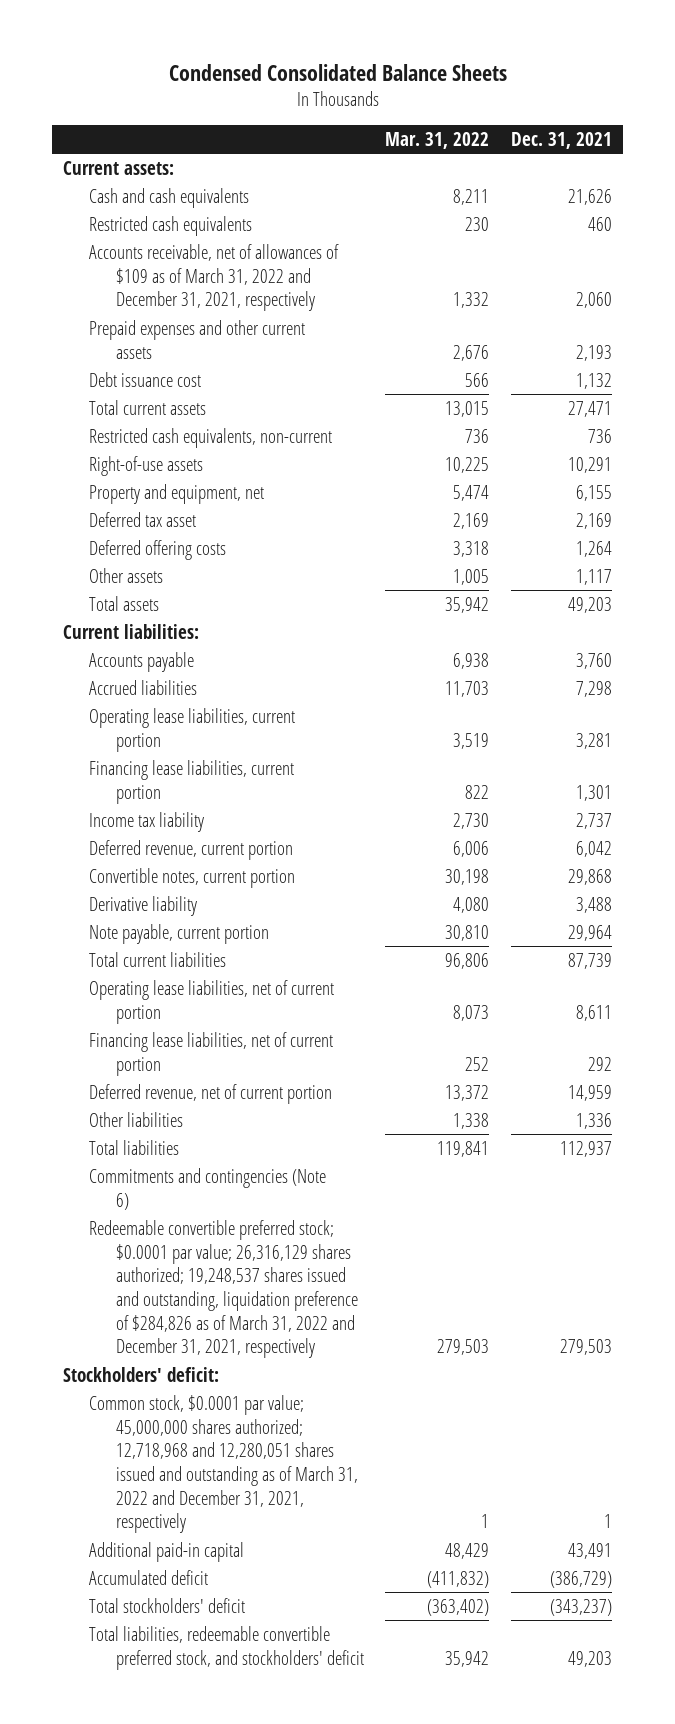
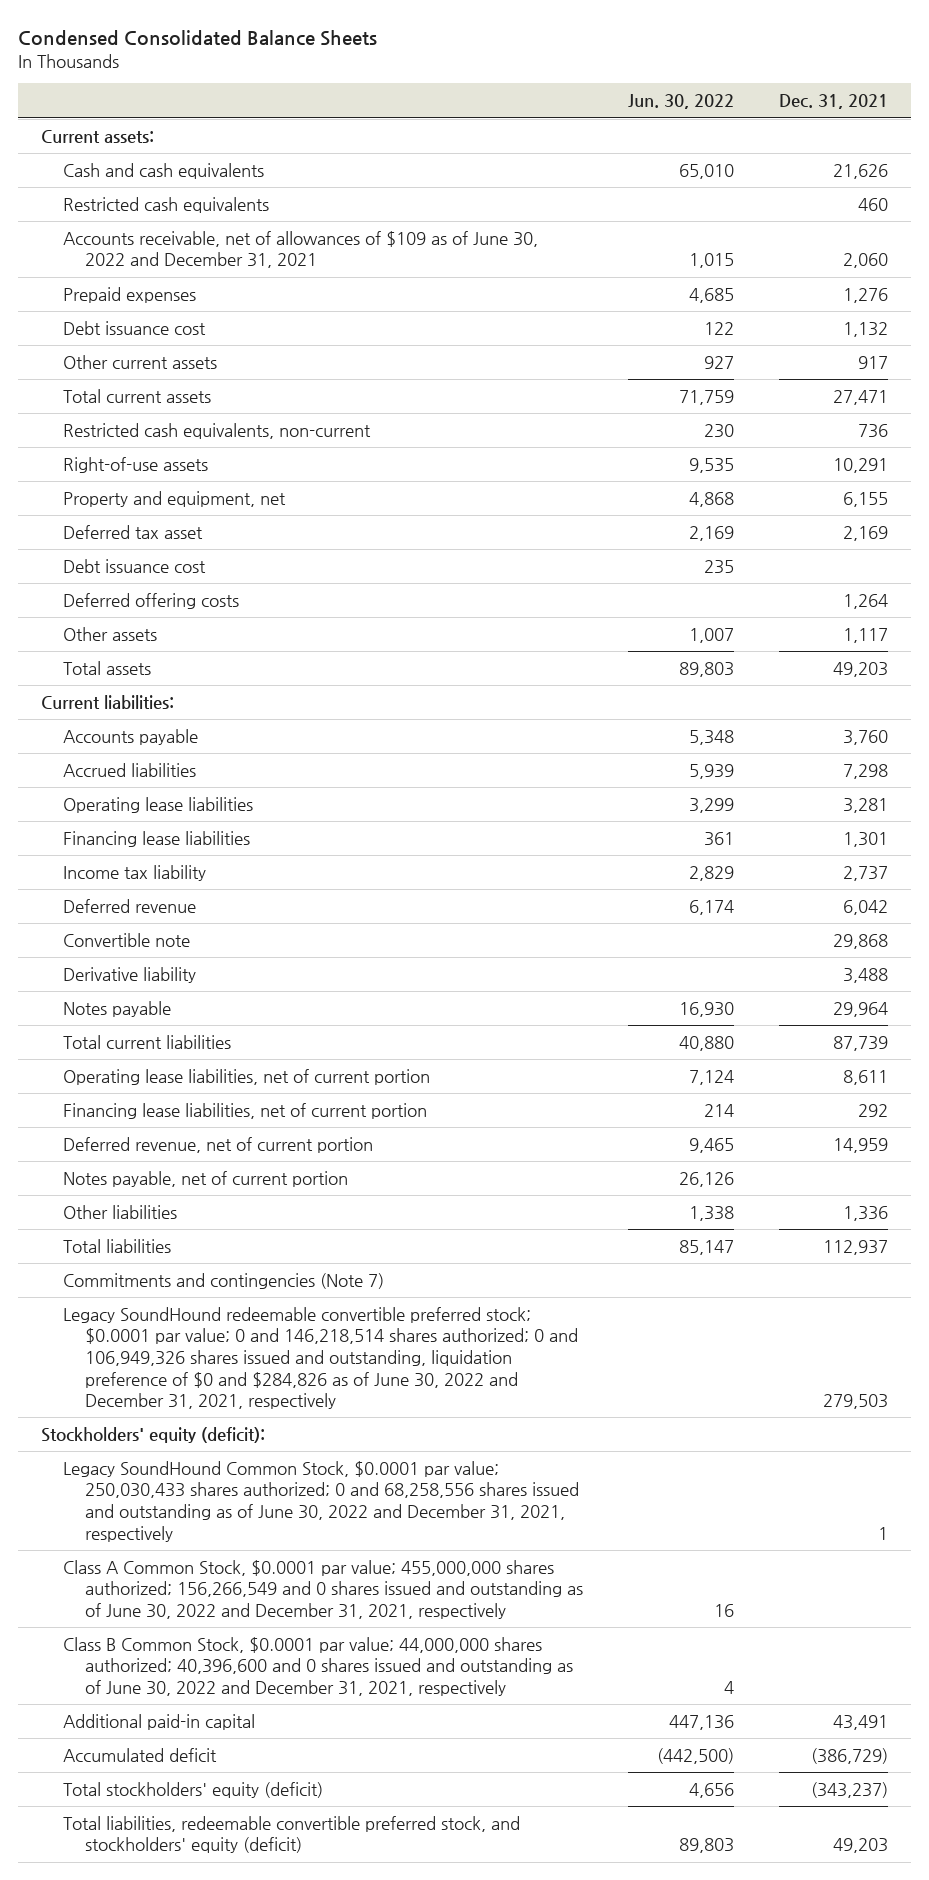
- | Mar. 31, 2022 | Dec. 31, 2021
+ | Jun. 30, 2022 | Dec. 31, 2021
- Accounts receivable, net of allowances of $109 as of March 31, 2022 and December 31, 2021, respectively | 1,332 | 2,060
- Prepaid expenses and other current assets | 2,676 | 2,193
+ Accounts receivable, net of allowances of $109 as of June 30, 2022 and December 31, 2021 | 1,015 | 2,060
+ Prepaid expenses | 4,685 | 1,276
+ Other current assets | 927 | 917
+ Debt issuance cost | 235 |
- Operating lease liabilities, current portion | 3,519 | 3,281
- Financing lease liabilities, current portion | 822 | 1,301
+ Operating lease liabilities | 3,299 | 3,281
+ Financing lease liabilities | 361 | 1,301
- Deferred revenue, current portion | 6,006 | 6,042
- Convertible notes, current portion | 30,198 | 29,868
+ Deferred revenue | 6,174 | 6,042
+ Convertible note | | 29,868
- Note payable, current portion | 30,810 | 29,964
+ Notes payable | 16,930 | 29,964
+ Notes payable, net of current portion | 26,126 |
- Commitments and contingencies (Note 6)
- Redeemable convertible preferred stock; $0.0001 par value; 26,316,129 shares authorized; 19,248,537 shares issued and outstanding, liquidation preference of $284,826 as of March 31, 2022 and December 31, 2021, respectively | 279,503 | 279,503
- Stockholders' deficit:
- Common stock, $0.0001 par value; 45,000,000 shares authorized; 12,718,968 and 12,280,051 shares issued and outstanding as of March 31, 2022 and December 31, 2021, respectively | 1 | 1
+ Commitments and contingencies (Note 7)
+ Legacy SoundHound redeemable convertible preferred stock; $0.0001 par value; 0 and 146,218,514 shares authorized; 0 and 106,949,326 shares issued and outstanding, liquidation preference of $0 and $284,826 as of June 30, 2022 and December 31, 2021, respectively | | 279,503
+ Stockholders' equity (deficit):
+ Legacy SoundHound Common Stock, $0.0001 par value; 250,030,433 shares authorized; 0 and 68,258,556 shares issued and outstanding as of June 30, 2022 and December 31, 2021, respectively | | 1
+ Class A Common Stock, $0.0001 par value; 455,000,000 shares authorized; 156,266,549 and 0 shares issued and outstanding as of June 30, 2022 and December 31, 2021, respectively | 16 |
+ Class B Common Stock, $0.0001 par value; 44,000,000 shares authorized; 40,396,600 and 0 shares issued and outstanding as of June 30, 2022 and December 31, 2021, respectively | 4 |
- Total stockholders' deficit | (363,402) | (343,237)
- Total liabilities, redeemable convertible preferred stock, and stockholders' deficit | 35,942 | 49,203
+ Total stockholders' equity (deficit) | 4,656 | (343,237)
+ Total liabilities, redeemable convertible preferred stock, and stockholders' equity (deficit) | 89,803 | 49,203

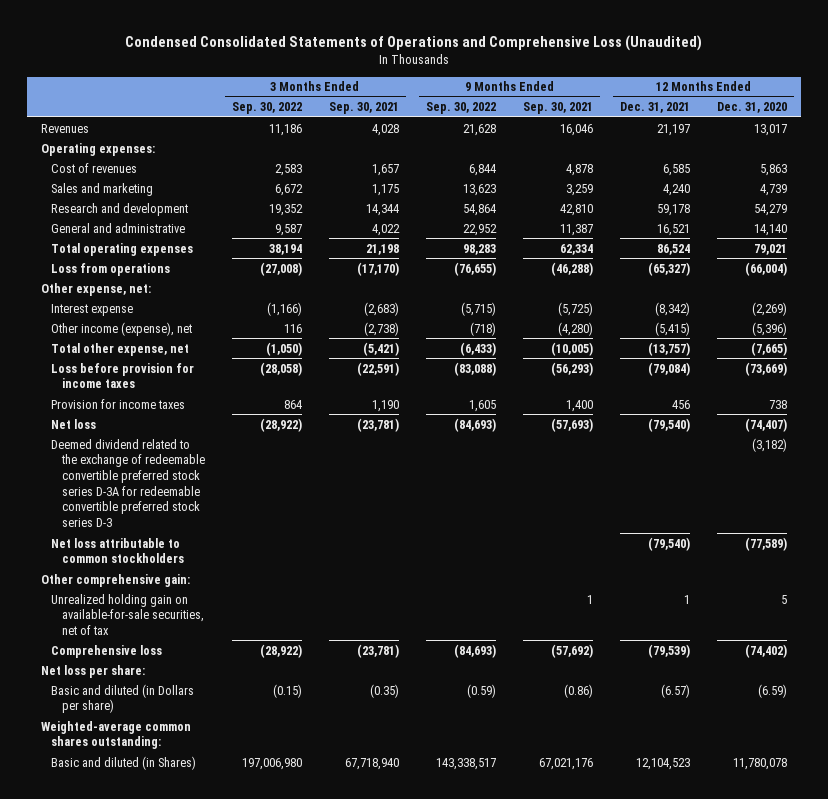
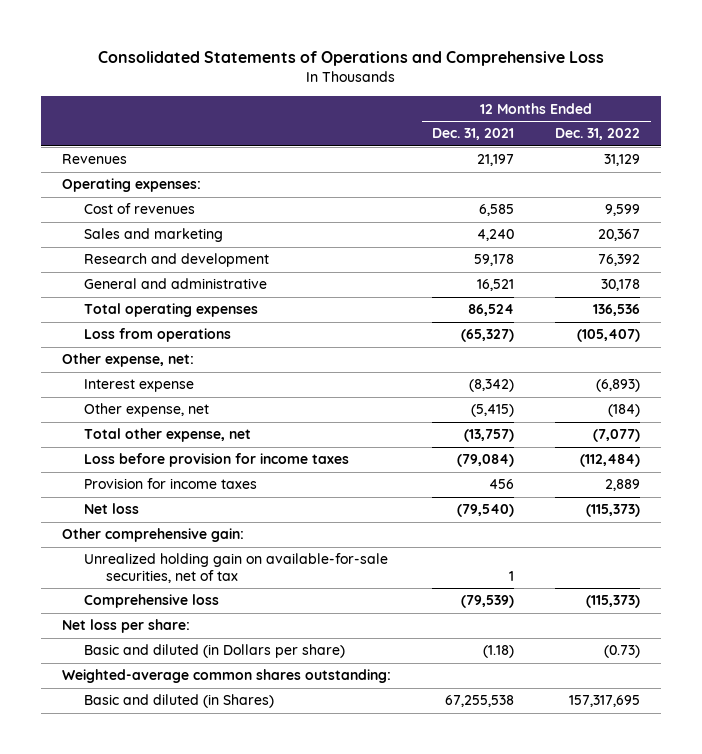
- Condensed Consolidated Statements of Operations and Comprehensive Loss (Unaudited)
+ Consolidated Statements of Operations and Comprehensive Loss
- | 3 Months Ended Sep. 30, 2022 | 3 Months Ended Sep. 30, 2021 | 9 Months Ended Sep. 30, 2022 | 9 Months Ended Sep. 30, 2021 | 12 Months Ended Dec. 31, 2021 | 12 Months Ended Dec. 31, 2020
+ | 12 Months Ended Dec. 31, 2021 | 12 Months Ended Dec. 31, 2022
- Other income (expense), net | 116 | (2,738) | (718) | (4,280) | (5,415) | (5,396)
+ Other expense, net | (5,415) | (184)
- Deemed dividend related to the exchange of redeemable convertible preferred stock series D-3A for redeemable convertible preferred stock series D-3 | | | | | | (3,182)
- Net loss attributable to common stockholders | | | | | (79,540) | (77,589)
- Basic and diluted (in Dollars per share) | (0.15) | (0.35) | (0.59) | (0.86) | (6.57) | (6.59)
+ Basic and diluted (in Dollars per share) | (1.18) | (0.73)
- Basic and diluted (in Shares) | 197,006,980 | 67,718,940 | 143,338,517 | 67,021,176 | 12,104,523 | 11,780,078
+ Basic and diluted (in Shares) | 67,255,538 | 157,317,695

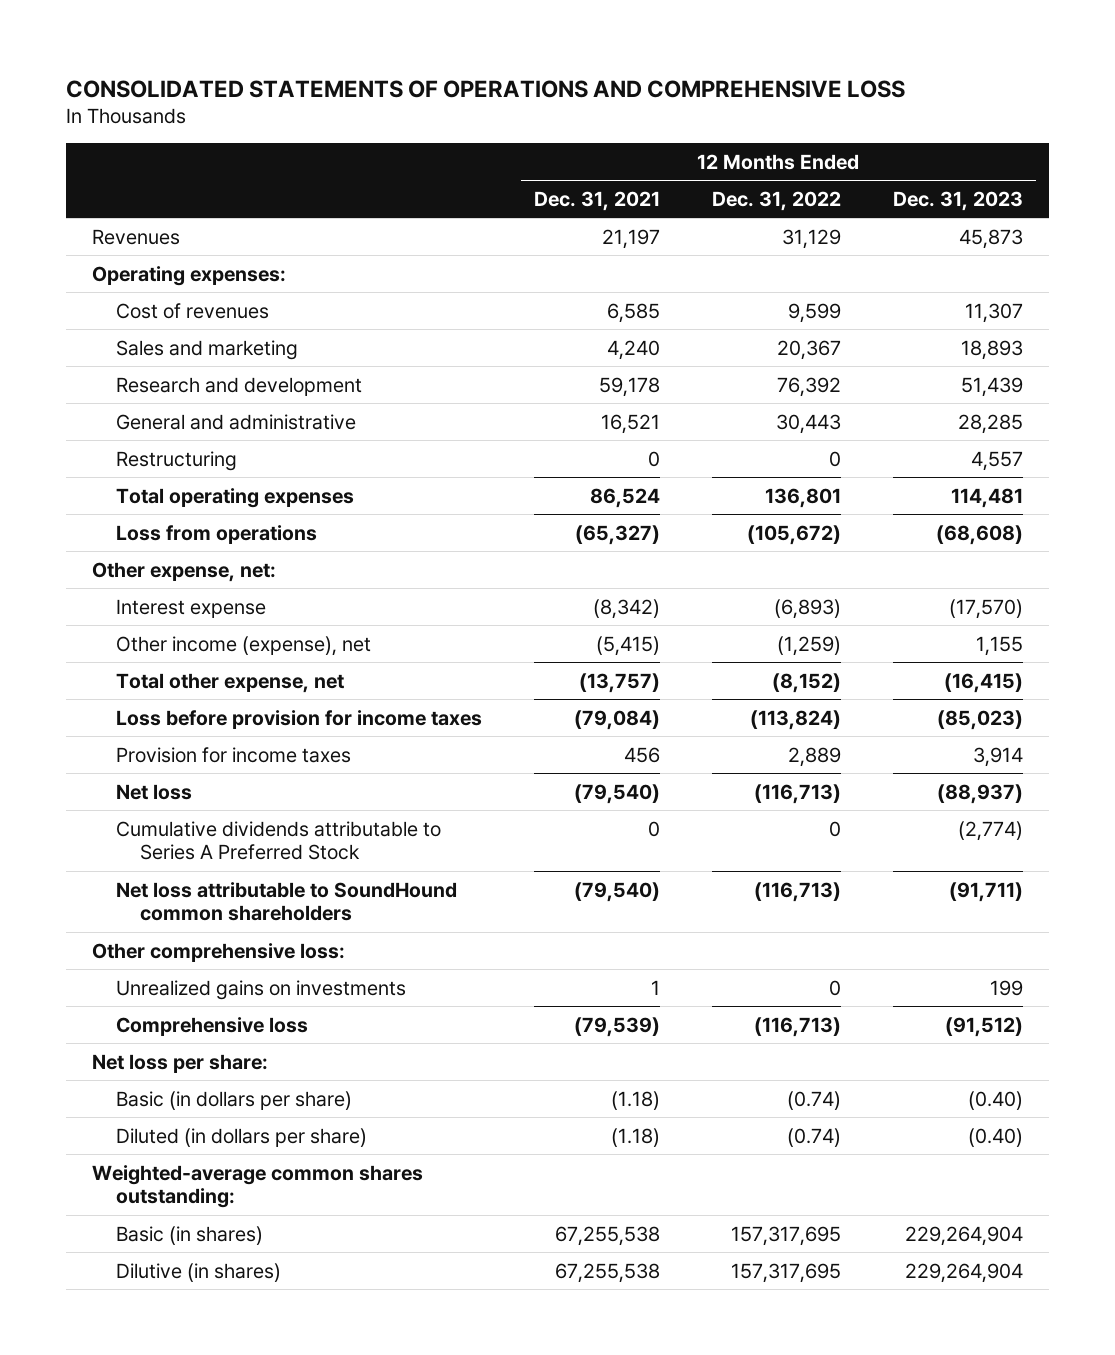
- Consolidated Statements of Operations and Comprehensive Loss
+ CONSOLIDATED STATEMENTS OF OPERATIONS AND COMPREHENSIVE LOSS
- | 12 Months Ended Dec. 31, 2021 | 12 Months Ended Dec. 31, 2022
+ | 12 Months Ended Dec. 31, 2021 | 12 Months Ended Dec. 31, 2022 | 12 Months Ended Dec. 31, 2023
- General and administrative | 16,521 | 30,178
- Total operating expenses | 86,524 | 136,536
- Loss from operations | (65,327) | (105,407)
+ General and administrative | 16,521 | 30,443 | 28,285
+ Restructuring | 0 | 0 | 4,557
+ Total operating expenses | 86,524 | 136,801 | 114,481
+ Loss from operations | (65,327) | (105,672) | (68,608)
- Other expense, net | (5,415) | (184)
- Total other expense, net | (13,757) | (7,077)
- Loss before provision for income taxes | (79,084) | (112,484)
+ Other income (expense), net | (5,415) | (1,259) | 1,155
+ Total other expense, net | (13,757) | (8,152) | (16,415)
+ Loss before provision for income taxes | (79,084) | (113,824) | (85,023)
- Net loss | (79,540) | (115,373)
- Other comprehensive gain:
- Unrealized holding gain on available-for-sale securities, net of tax | 1 |
- Comprehensive loss | (79,539) | (115,373)
+ Net loss | (79,540) | (116,713) | (88,937)
+ Cumulative dividends attributable to Series A Preferred Stock | 0 | 0 | (2,774)
+ Net loss attributable to SoundHound common shareholders | (79,540) | (116,713) | (91,711)
+ Other comprehensive loss:
+ Unrealized gains on investments | 1 | 0 | 199
+ Comprehensive loss | (79,539) | (116,713) | (91,512)
- Basic and diluted (in Dollars per share) | (1.18) | (0.73)
+ Basic (in dollars per share) | (1.18) | (0.74) | (0.40)
+ Diluted (in dollars per share) | (1.18) | (0.74) | (0.40)
- Basic and diluted (in Shares) | 67,255,538 | 157,317,695
+ Basic (in shares) | 67,255,538 | 157,317,695 | 229,264,904
+ Dilutive (in shares) | 67,255,538 | 157,317,695 | 229,264,904

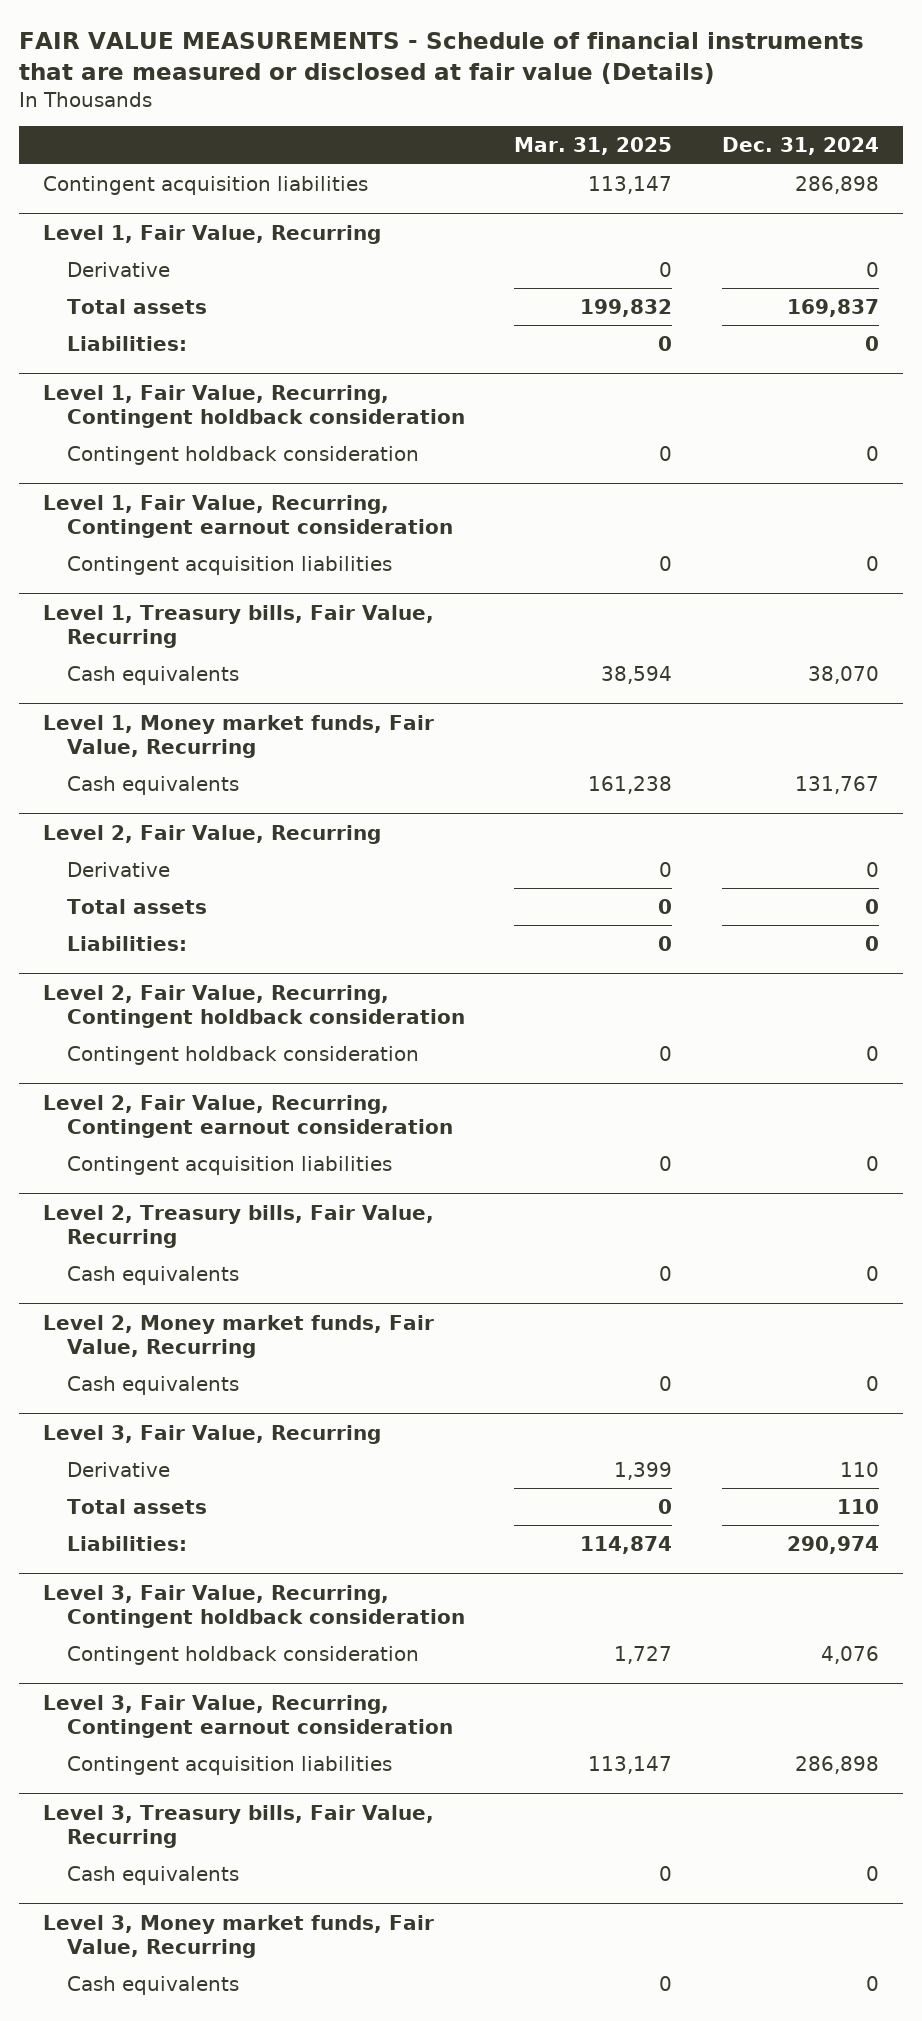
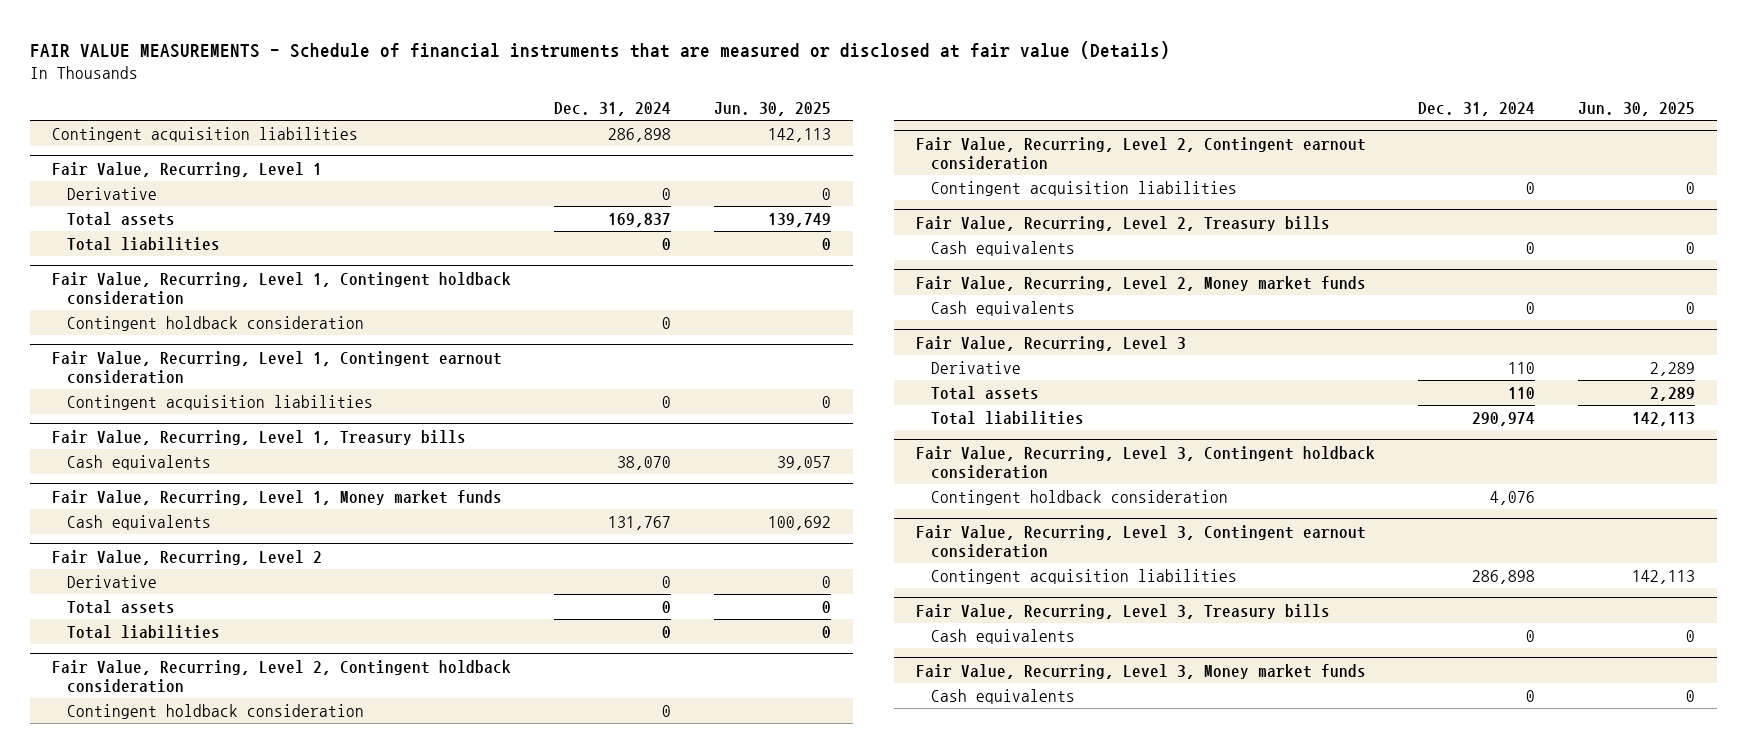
- | Mar. 31, 2025 | Dec. 31, 2024
+ | Dec. 31, 2024 | Jun. 30, 2025
- Level 1, Fair Value, Recurring
+ Fair Value, Recurring, Level 1
- Liabilities: | 0 | 0
- Level 1, Fair Value, Recurring, Contingent holdback consideration
+ Total liabilities | 0 | 0
+ Fair Value, Recurring, Level 1, Contingent holdback consideration
- Level 1, Fair Value, Recurring, Contingent earnout consideration
+ Fair Value, Recurring, Level 1, Contingent earnout consideration
- Level 1, Treasury bills, Fair Value, Recurring
+ Fair Value, Recurring, Level 1, Treasury bills
- Level 1, Money market funds, Fair Value, Recurring
+ Fair Value, Recurring, Level 1, Money market funds
- Level 2, Fair Value, Recurring
+ Fair Value, Recurring, Level 2
- Liabilities: | 0 | 0
- Level 2, Fair Value, Recurring, Contingent holdback consideration
+ Total liabilities | 0 | 0
+ Fair Value, Recurring, Level 2, Contingent holdback consideration
- Level 2, Fair Value, Recurring, Contingent earnout consideration
+ Fair Value, Recurring, Level 2, Contingent earnout consideration
- Level 2, Treasury bills, Fair Value, Recurring
+ Fair Value, Recurring, Level 2, Treasury bills
- Level 2, Money market funds, Fair Value, Recurring
+ Fair Value, Recurring, Level 2, Money market funds
- Level 3, Fair Value, Recurring
+ Fair Value, Recurring, Level 3
- Liabilities: | 114,874 | 290,974
- Level 3, Fair Value, Recurring, Contingent holdback consideration
+ Total liabilities | 290,974 | 142,113
+ Fair Value, Recurring, Level 3, Contingent holdback consideration
- Level 3, Fair Value, Recurring, Contingent earnout consideration
+ Fair Value, Recurring, Level 3, Contingent earnout consideration
- Level 3, Treasury bills, Fair Value, Recurring
+ Fair Value, Recurring, Level 3, Treasury bills
- Level 3, Money market funds, Fair Value, Recurring
+ Fair Value, Recurring, Level 3, Money market funds

